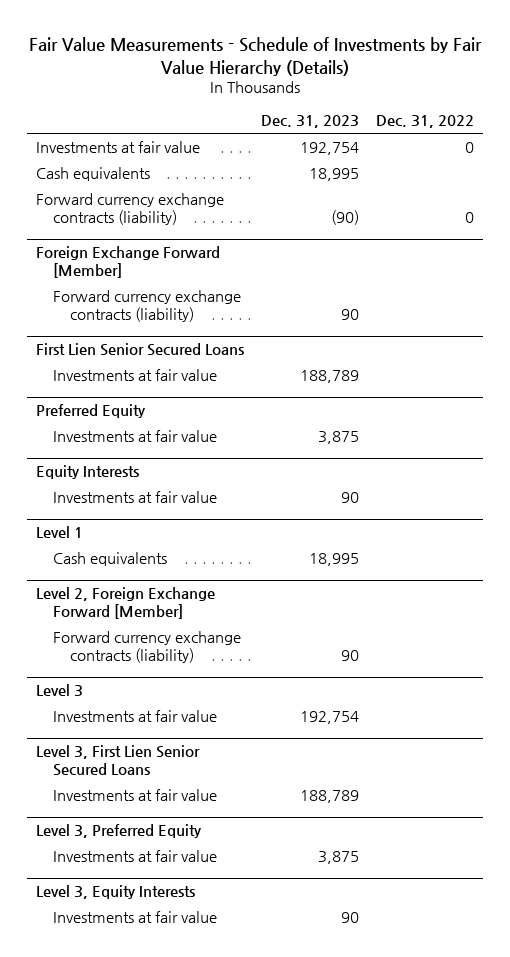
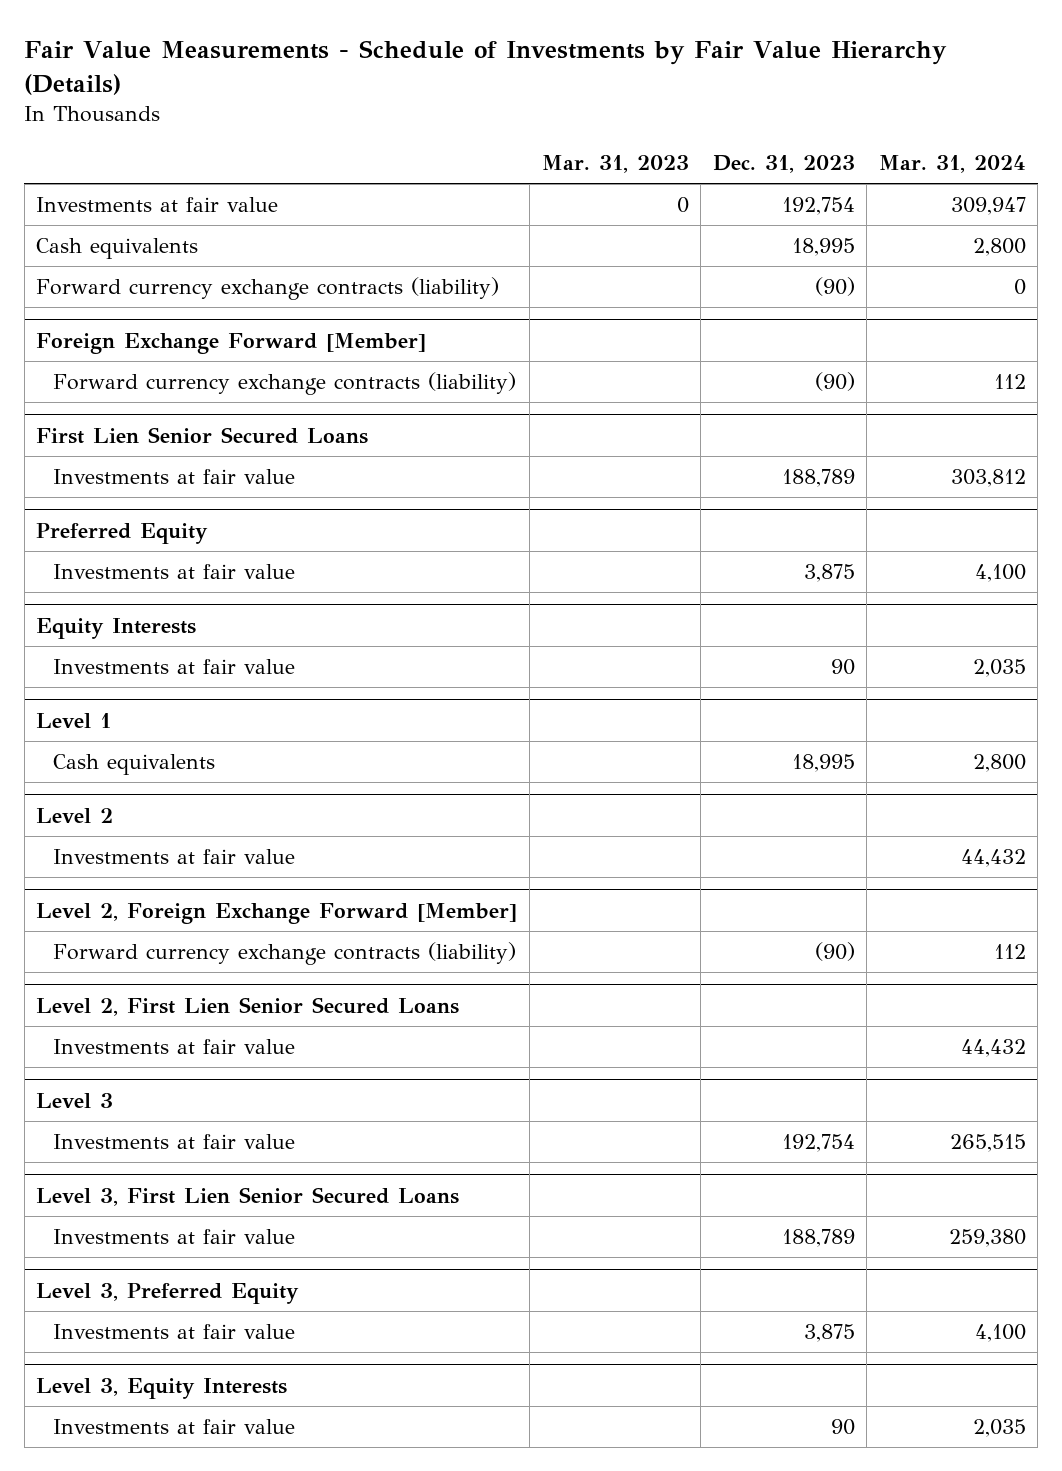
- | Dec. 31, 2023 | Dec. 31, 2022
+ | Mar. 31, 2023 | Dec. 31, 2023 | Mar. 31, 2024
@ Foreign Exchange Forward [Member]
- Forward currency exchange contracts (liability) | 90 |
+ Forward currency exchange contracts (liability) | | (90) | 112
+ Level 2
+ Investments at fair value | | | 44,432
@ Level 2, Foreign Exchange Forward [Member]
- Forward currency exchange contracts (liability) | 90 |
+ Forward currency exchange contracts (liability) | | (90) | 112
+ Level 2, First Lien Senior Secured Loans
+ Investments at fair value | | | 44,432

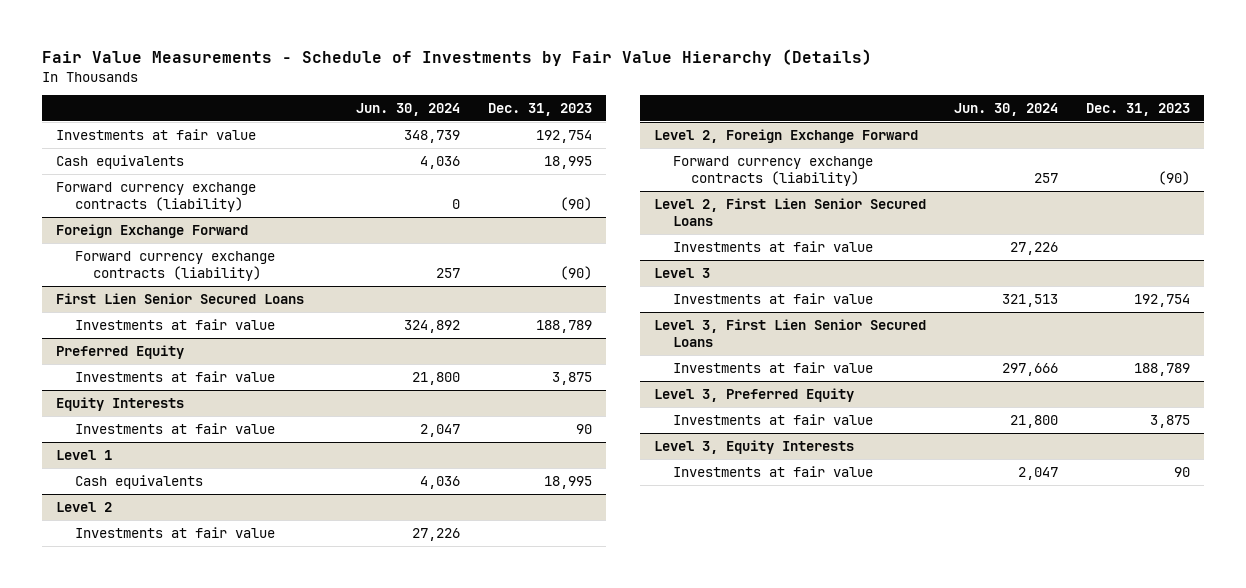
- | Mar. 31, 2023 | Dec. 31, 2023 | Mar. 31, 2024
+ | Jun. 30, 2024 | Dec. 31, 2023
- Foreign Exchange Forward [Member]
+ Foreign Exchange Forward
- Level 2, Foreign Exchange Forward [Member]
+ Level 2, Foreign Exchange Forward

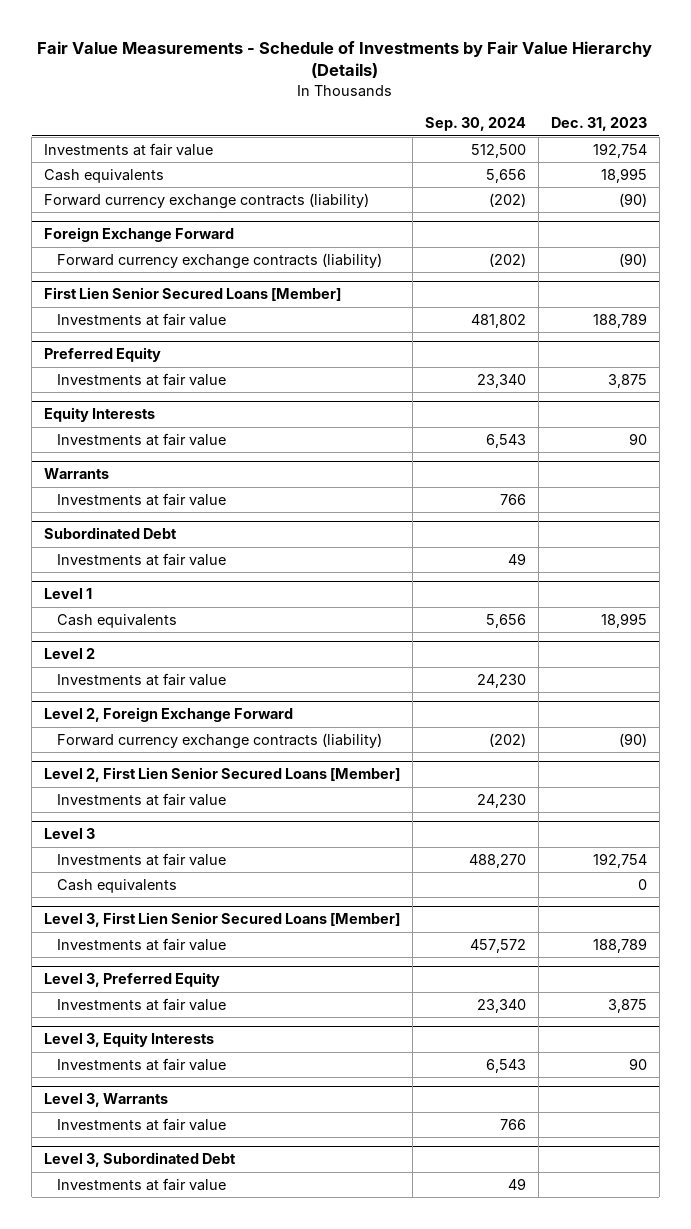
- | Jun. 30, 2024 | Dec. 31, 2023
+ | Sep. 30, 2024 | Dec. 31, 2023
- First Lien Senior Secured Loans
+ First Lien Senior Secured Loans [Member]
+ Warrants
+ Investments at fair value | 766 |
+ Subordinated Debt
+ Investments at fair value | 49 |
- Level 2, First Lien Senior Secured Loans
+ Level 2, First Lien Senior Secured Loans [Member]
- Level 3, First Lien Senior Secured Loans
@ Level 3
+ Cash equivalents | | 0
+ Level 3, First Lien Senior Secured Loans [Member]
+ Level 3, Warrants
+ Investments at fair value | 766 |
+ Level 3, Subordinated Debt
+ Investments at fair value | 49 |

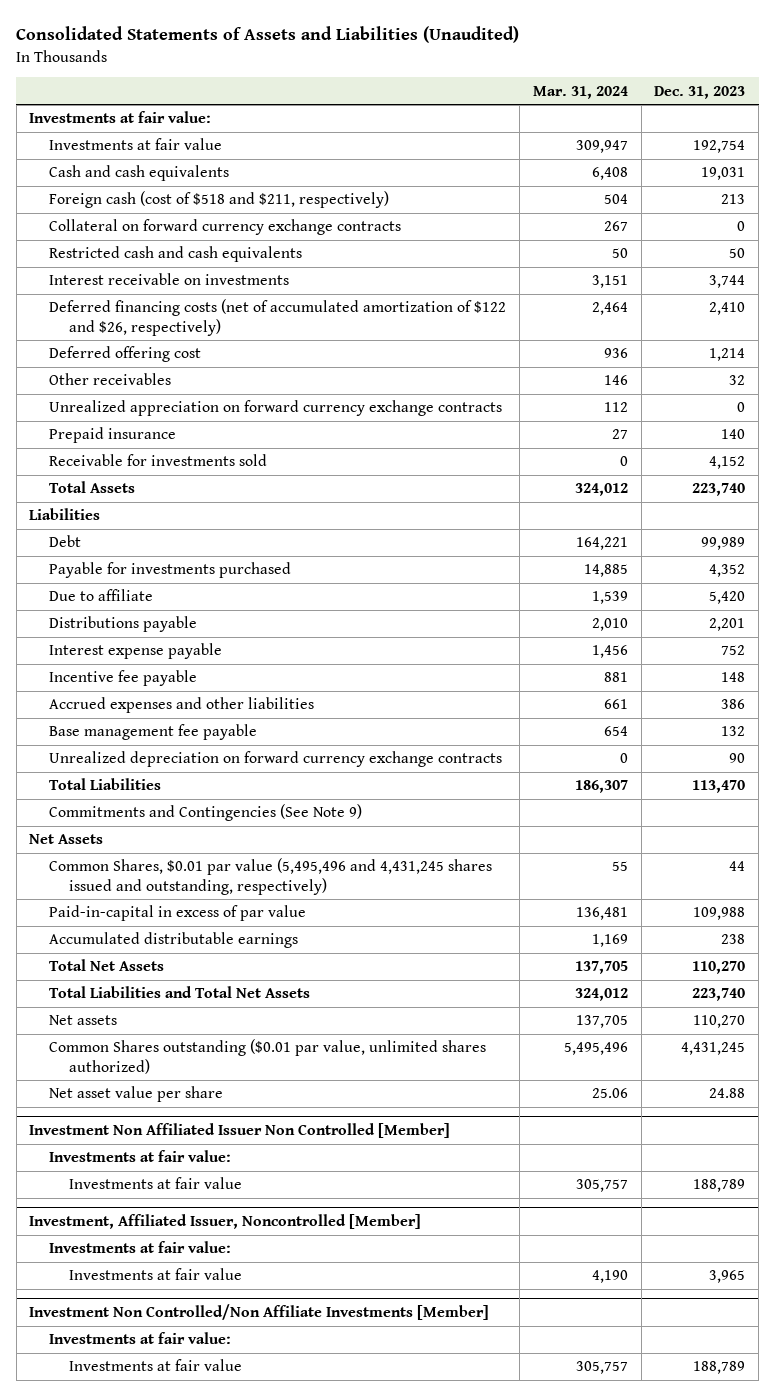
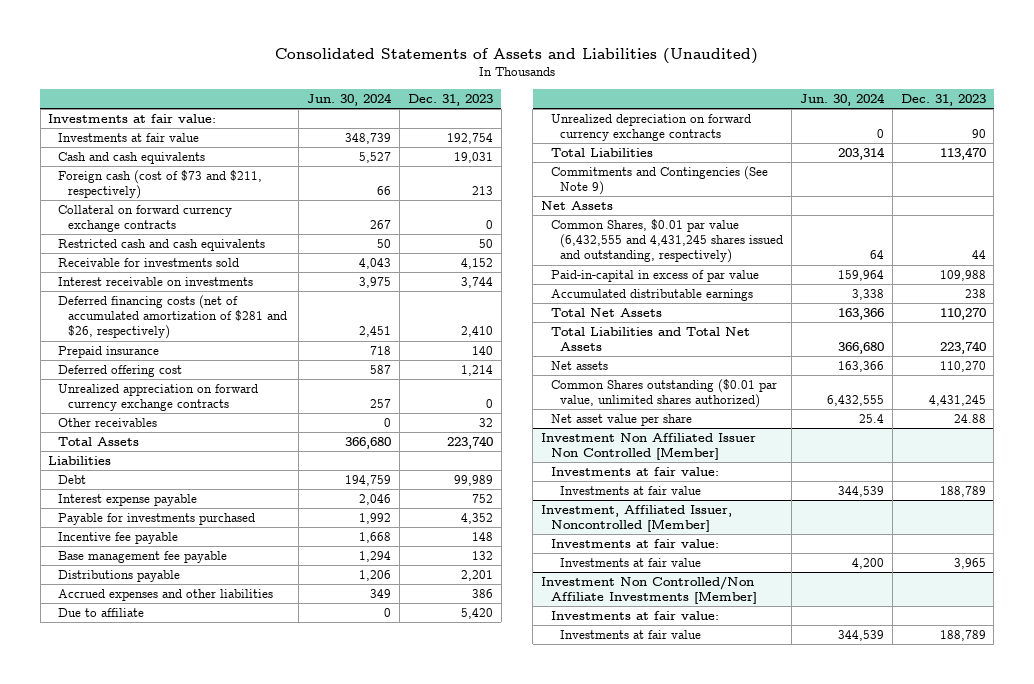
- | Mar. 31, 2024 | Dec. 31, 2023
+ | Jun. 30, 2024 | Dec. 31, 2023
- Foreign cash (cost of $518 and $211, respectively) | 504 | 213
+ Foreign cash (cost of $73 and $211, respectively) | 66 | 213
moved up: Receivable for investments sold | 4,043 | 4,152
- Deferred financing costs (net of accumulated amortization of $122 and $26, respectively) | 2,464 | 2,410
+ Deferred financing costs (net of accumulated amortization of $281 and $26, respectively) | 2,451 | 2,410
moved up: Prepaid insurance | 718 | 140
moved down: Other receivables | 0 | 32
moved down: Payable for investments purchased | 1,992 | 4,352
moved down: Distributions payable | 1,206 | 2,201
moved down: Accrued expenses and other liabilities | 349 | 386
moved down: Due to affiliate | 0 | 5,420
- Common Shares, $0.01 par value (5,495,496 and 4,431,245 shares issued and outstanding, respectively) | 55 | 44
+ Common Shares, $0.01 par value (6,432,555 and 4,431,245 shares issued and outstanding, respectively) | 64 | 44

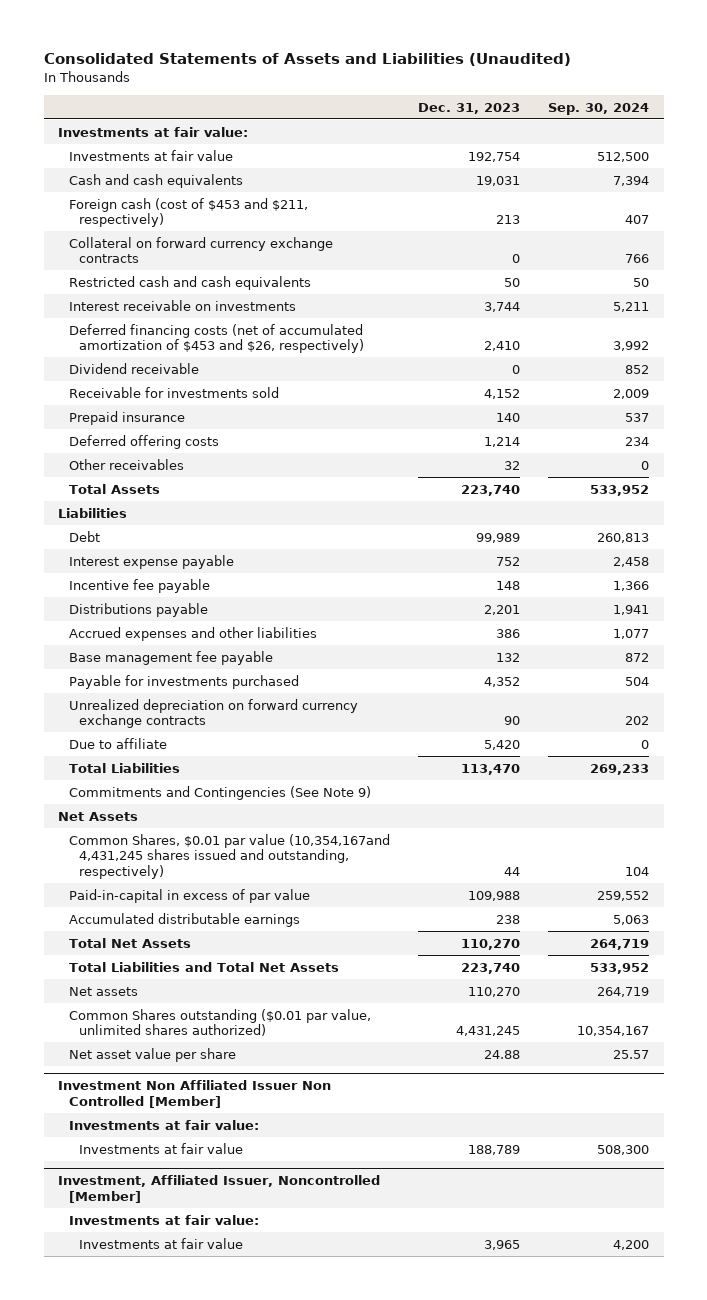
- | Jun. 30, 2024 | Dec. 31, 2023
+ | Dec. 31, 2023 | Sep. 30, 2024
- Foreign cash (cost of $73 and $211, respectively) | 66 | 213
+ Foreign cash (cost of $453 and $211, respectively) | 213 | 407
- Deferred financing costs (net of accumulated amortization of $281 and $26, respectively) | 2,451 | 2,410
+ Deferred financing costs (net of accumulated amortization of $453 and $26, respectively) | 2,410 | 3,992
+ Dividend receivable | 0 | 852
moved down: Receivable for investments sold | 4,152 | 2,009
- Deferred offering cost | 587 | 1,214
- Unrealized appreciation on forward currency exchange contracts | 257 | 0
+ Deferred offering costs | 1,214 | 234
moved down: Base management fee payable | 132 | 872
moved down: Payable for investments purchased | 4,352 | 504
moved down: Due to affiliate | 5,420 | 0
- Common Shares, $0.01 par value (6,432,555 and 4,431,245 shares issued and outstanding, respectively) | 64 | 44
+ Common Shares, $0.01 par value (10,354,167and 4,431,245 shares issued and outstanding, respectively) | 44 | 104
- Investment Non Controlled/Non Affiliate Investments [Member]
- Investments at fair value:
- Investments at fair value | 344,539 | 188,789

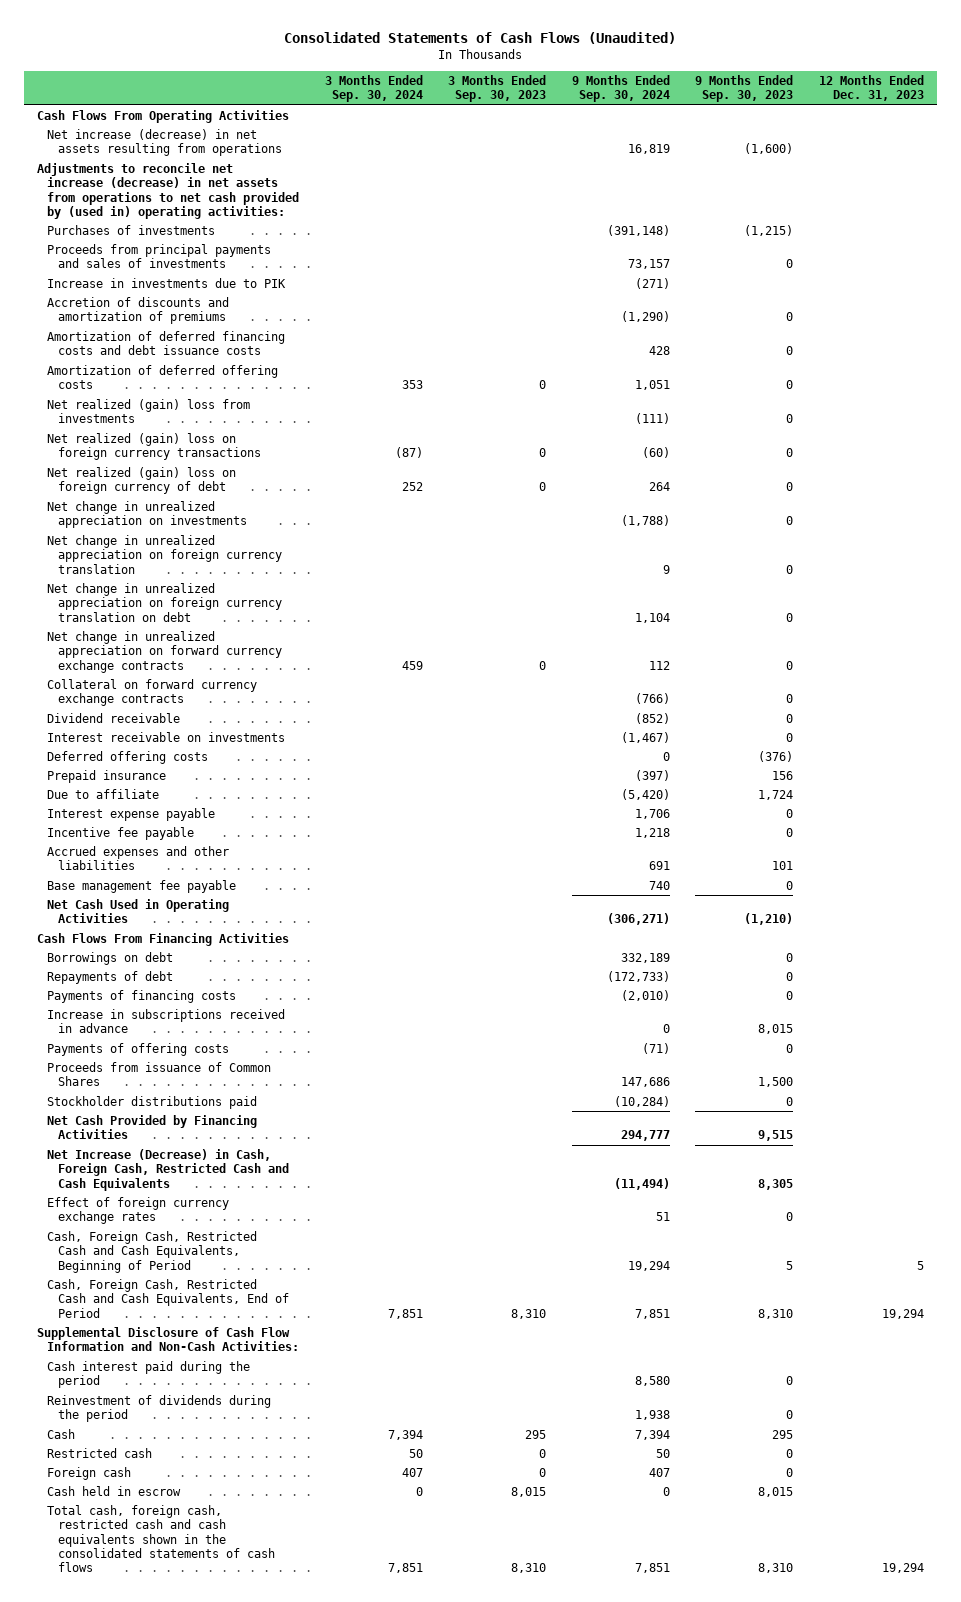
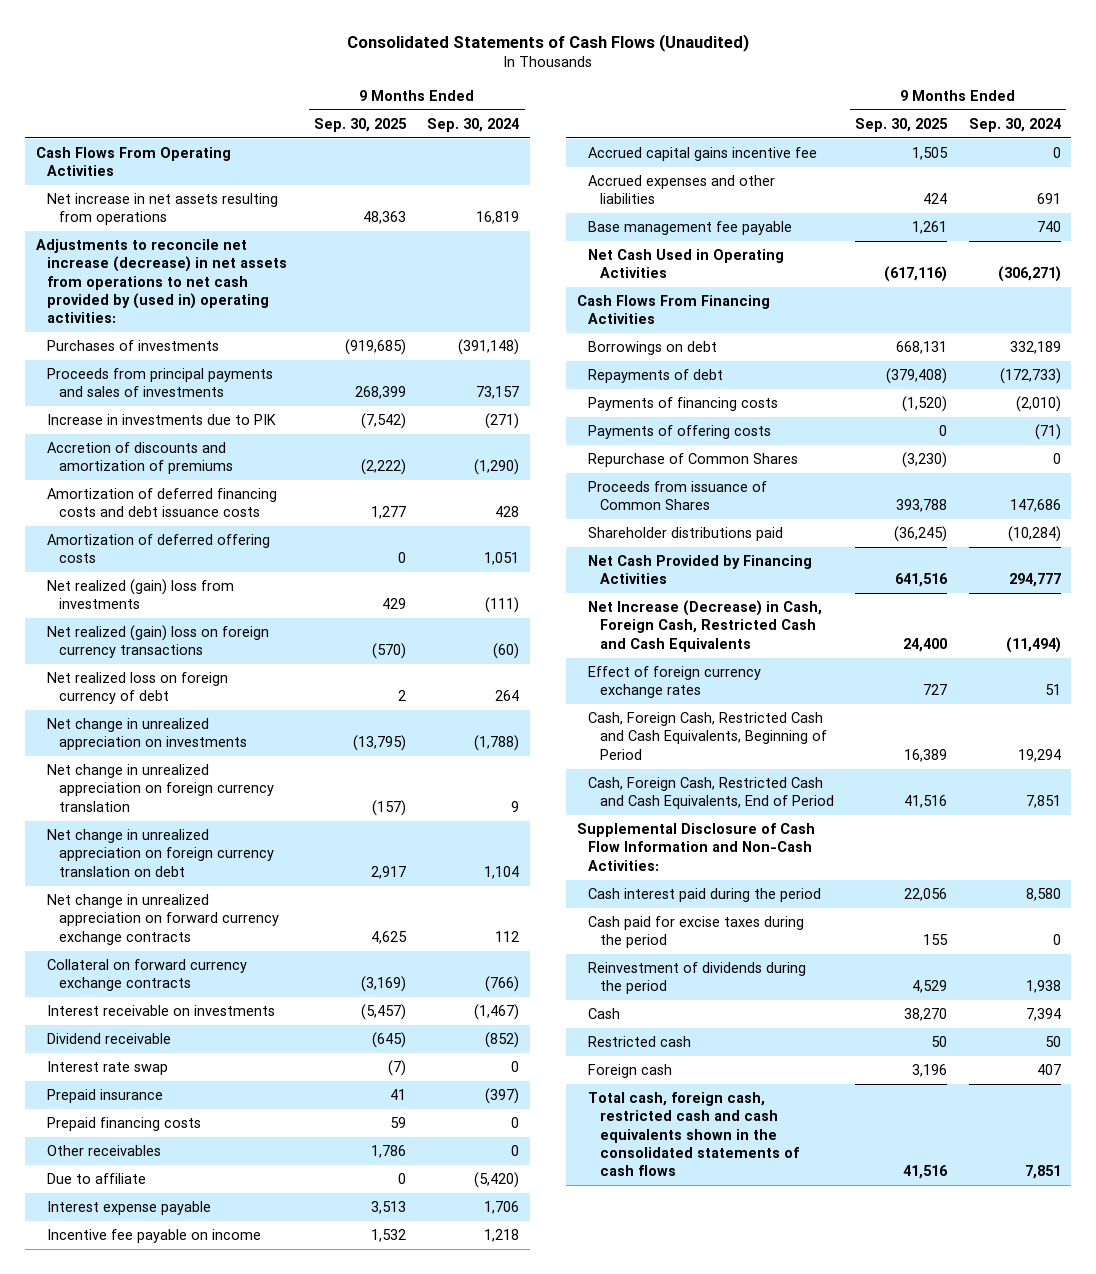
- | 3 Months Ended Sep. 30, 2024 | 3 Months Ended Sep. 30, 2023 | 9 Months Ended Sep. 30, 2024 | 9 Months Ended Sep. 30, 2023 | 12 Months Ended Dec. 31, 2023
+ | 9 Months Ended Sep. 30, 2025 | 9 Months Ended Sep. 30, 2024
- Net increase (decrease) in net assets resulting from operations | | | 16,819 | (1,600) |
+ Net increase in net assets resulting from operations | 48,363 | 16,819
- Net realized (gain) loss on foreign currency of debt | 252 | 0 | 264 | 0 |
+ Net realized loss on foreign currency of debt | 2 | 264
- Deferred offering costs | | | 0 | (376) |
moved down: Dividend receivable | (645) | (852)
+ Interest rate swap | (7) | 0
+ Prepaid financing costs | 59 | 0
+ Other receivables | 1,786 | 0
- Incentive fee payable | | | 1,218 | 0 |
+ Incentive fee payable on income | 1,532 | 1,218
+ Accrued capital gains incentive fee | 1,505 | 0
- Increase in subscriptions received in advance | | | 0 | 8,015 |
+ Repurchase of Common Shares | (3,230) | 0
- Stockholder distributions paid | | | (10,284) | 0 |
+ Shareholder distributions paid | (36,245) | (10,284)
+ Cash paid for excise taxes during the period | 155 | 0
- Cash held in escrow | 0 | 8,015 | 0 | 8,015 |

